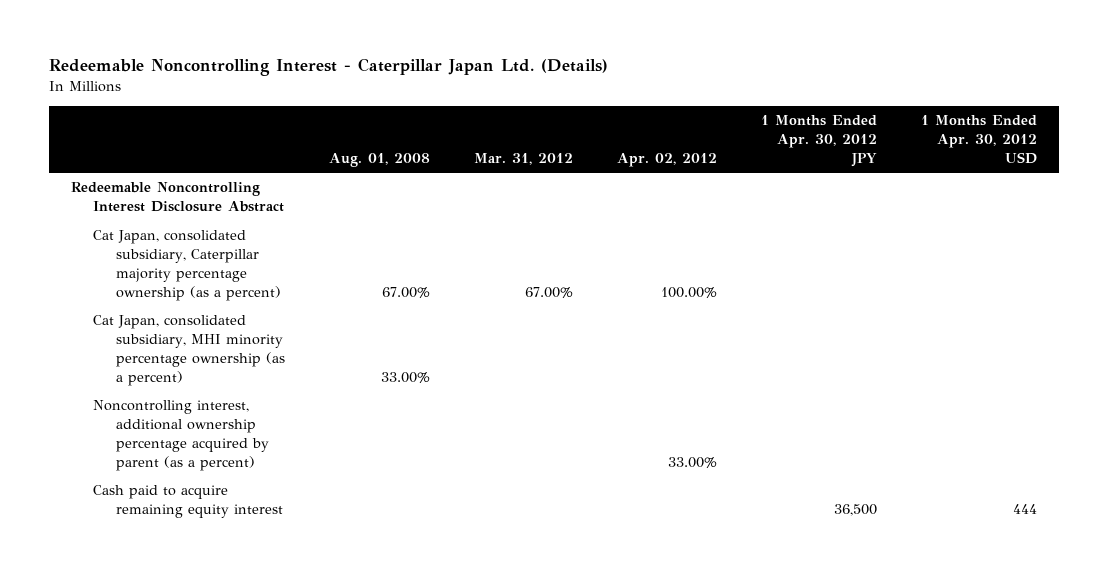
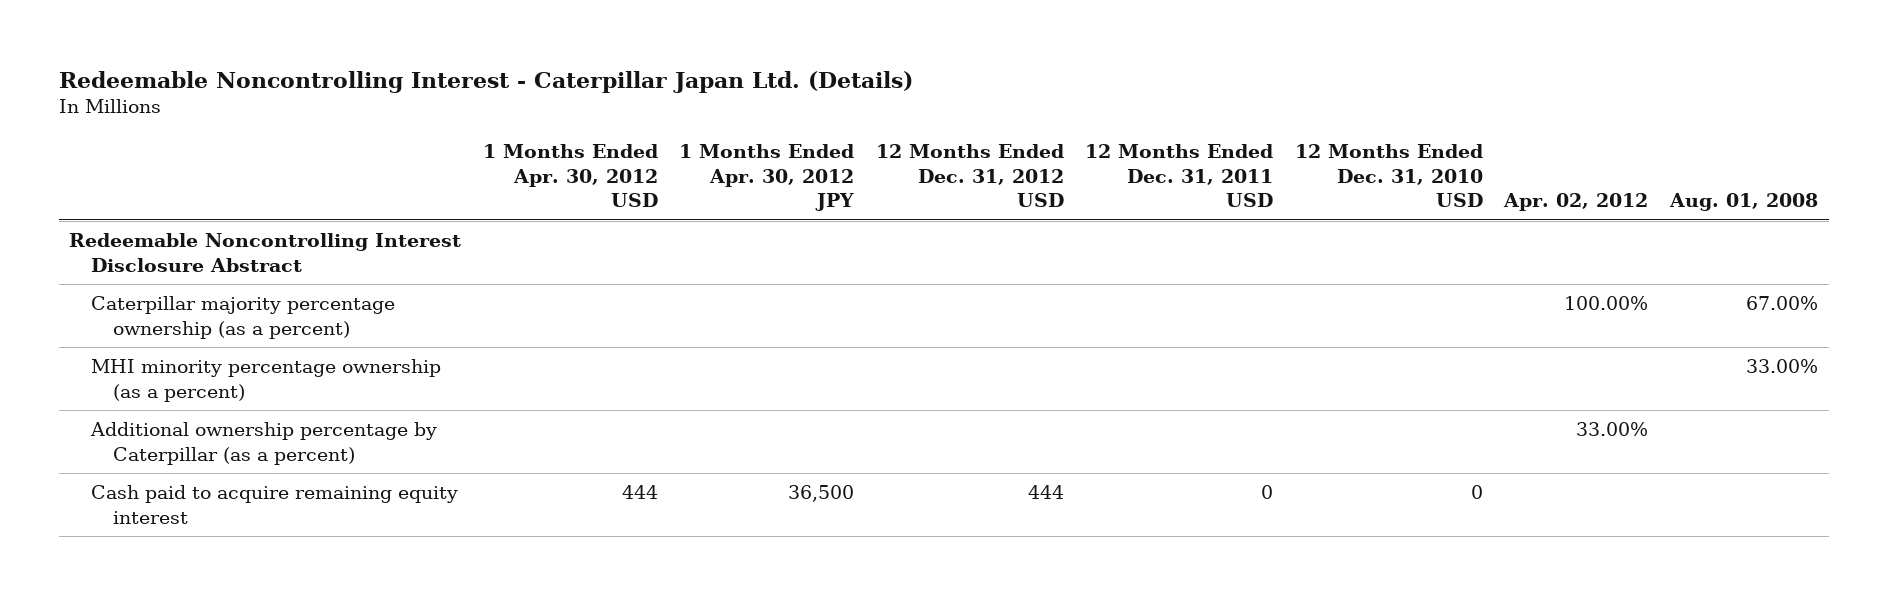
- | Aug. 01, 2008 | Mar. 31, 2012 | Apr. 02, 2012 | 1 Months Ended Apr. 30, 2012 JPY | 1 Months Ended Apr. 30, 2012 USD
+ | 1 Months Ended Apr. 30, 2012 USD | 1 Months Ended Apr. 30, 2012 JPY | 12 Months Ended Dec. 31, 2012 USD | 12 Months Ended Dec. 31, 2011 USD | 12 Months Ended Dec. 31, 2010 USD | Apr. 02, 2012 | Aug. 01, 2008
- Cat Japan, consolidated subsidiary, Caterpillar majority percentage ownership (as a percent) | 67.00% | 67.00% | 100.00% | |
- Cat Japan, consolidated subsidiary, MHI minority percentage ownership (as a percent) | 33.00% | | | |
- Noncontrolling interest, additional ownership percentage acquired by parent (as a percent) | | | 33.00% | |
+ Caterpillar majority percentage ownership (as a percent) | | | | | | 100.00% | 67.00%
+ MHI minority percentage ownership (as a percent) | | | | | | | 33.00%
+ Additional ownership percentage by Caterpillar (as a percent) | | | | | | 33.00% |

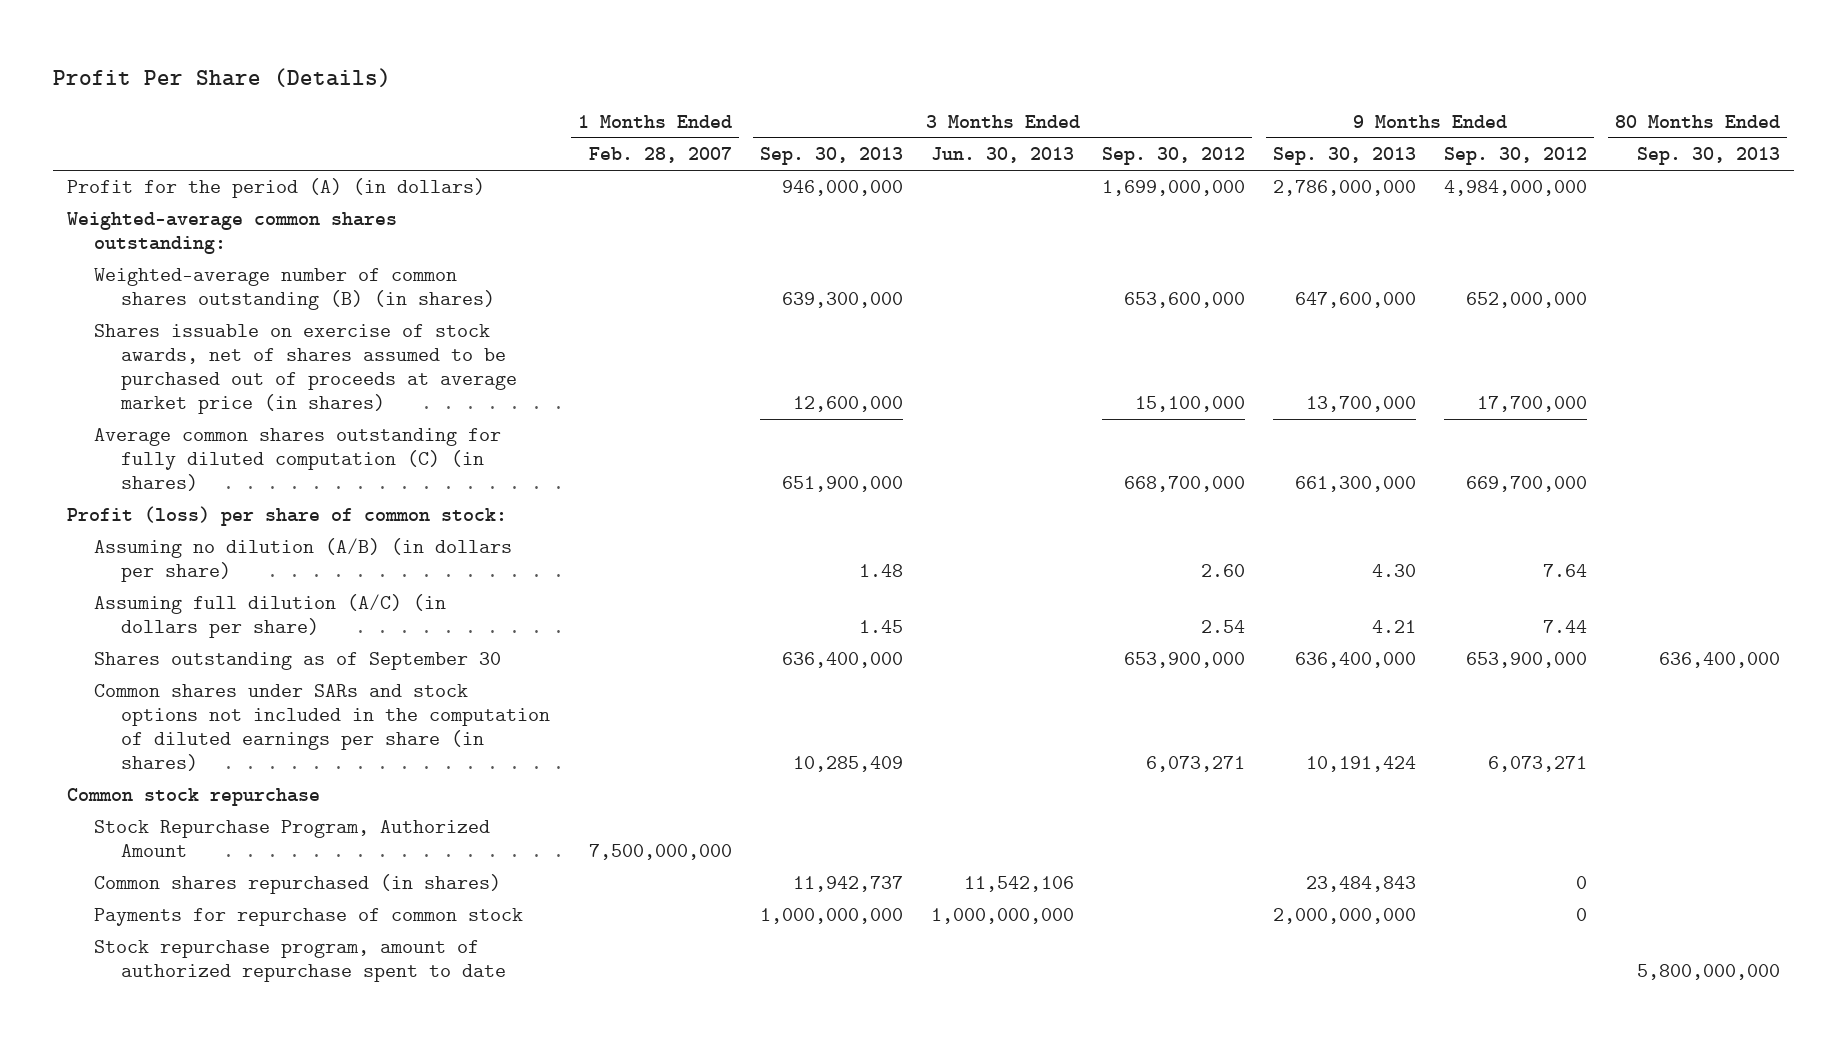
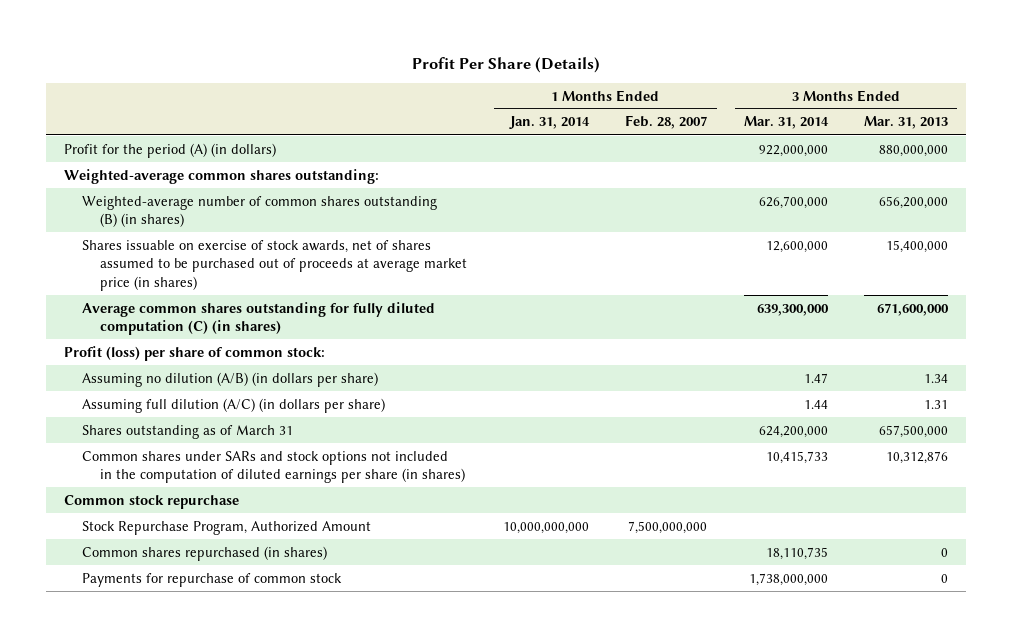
- | 1 Months Ended Feb. 28, 2007 | 3 Months Ended Sep. 30, 2013 | 3 Months Ended Jun. 30, 2013 | 3 Months Ended Sep. 30, 2012 | 9 Months Ended Sep. 30, 2013 | 9 Months Ended Sep. 30, 2012 | 80 Months Ended Sep. 30, 2013
+ | 1 Months Ended Jan. 31, 2014 | 1 Months Ended Feb. 28, 2007 | 3 Months Ended Mar. 31, 2014 | 3 Months Ended Mar. 31, 2013
- Shares outstanding as of September 30 | | 636,400,000 | | 653,900,000 | 636,400,000 | 653,900,000 | 636,400,000
+ Shares outstanding as of March 31 | | | 624,200,000 | 657,500,000
- Stock repurchase program, amount of authorized repurchase spent to date | | | | | | | 5,800,000,000

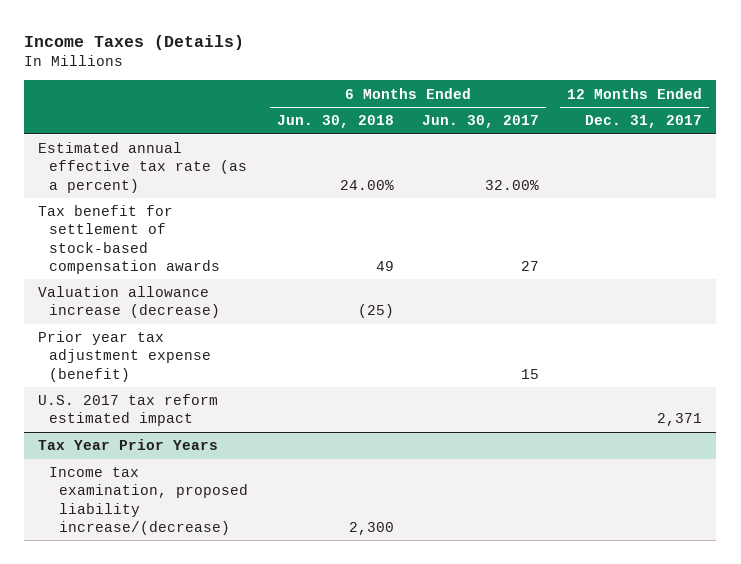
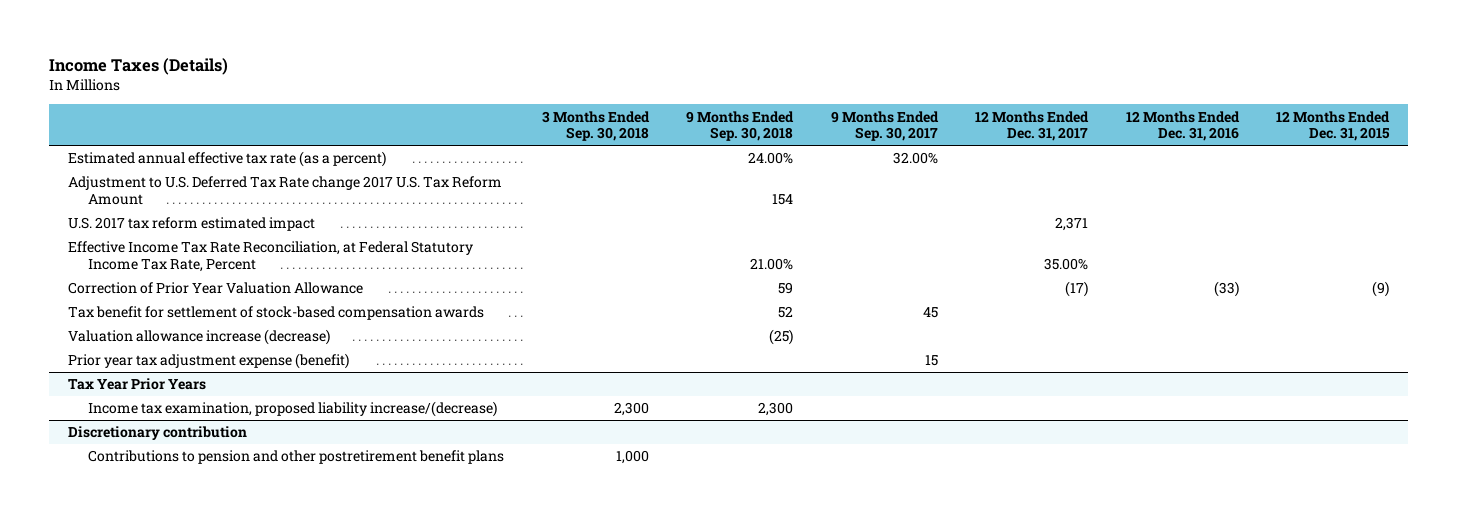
- | 6 Months Ended Jun. 30, 2018 | 6 Months Ended Jun. 30, 2017 | 12 Months Ended Dec. 31, 2017
+ | 3 Months Ended Sep. 30, 2018 | 9 Months Ended Sep. 30, 2018 | 9 Months Ended Sep. 30, 2017 | 12 Months Ended Dec. 31, 2017 | 12 Months Ended Dec. 31, 2016 | 12 Months Ended Dec. 31, 2015
+ Adjustment to U.S. Deferred Tax Rate change 2017 U.S. Tax Reform Amount | | 154 | | | |
moved up: U.S. 2017 tax reform estimated impact | | | | 2,371 | |
+ Effective Income Tax Rate Reconciliation, at Federal Statutory Income Tax Rate, Percent | | 21.00% | | 35.00% | |
+ Correction of Prior Year Valuation Allowance | | 59 | | (17) | (33) | (9)
+ Discretionary contribution
+ Contributions to pension and other postretirement benefit plans | 1,000 | | | | |

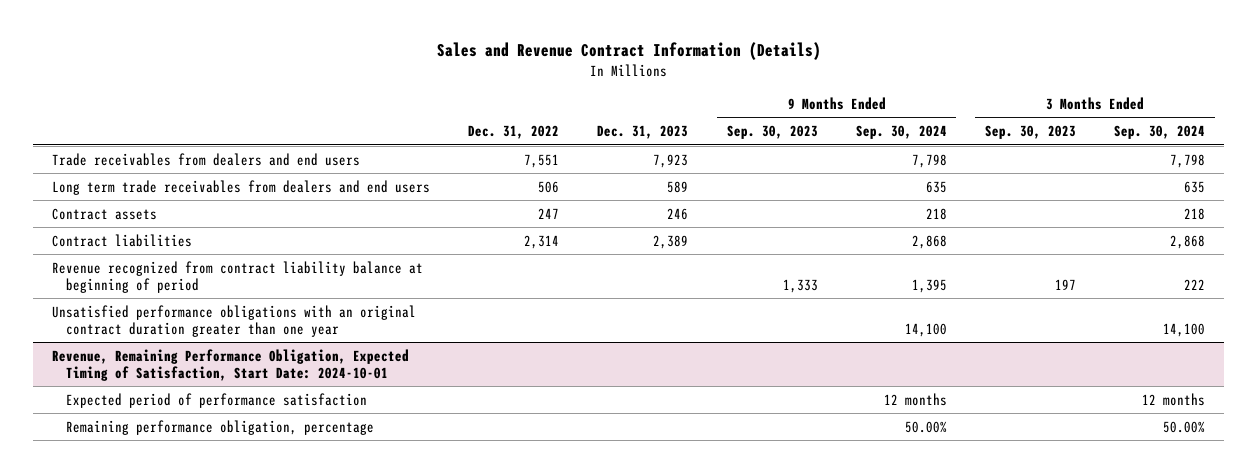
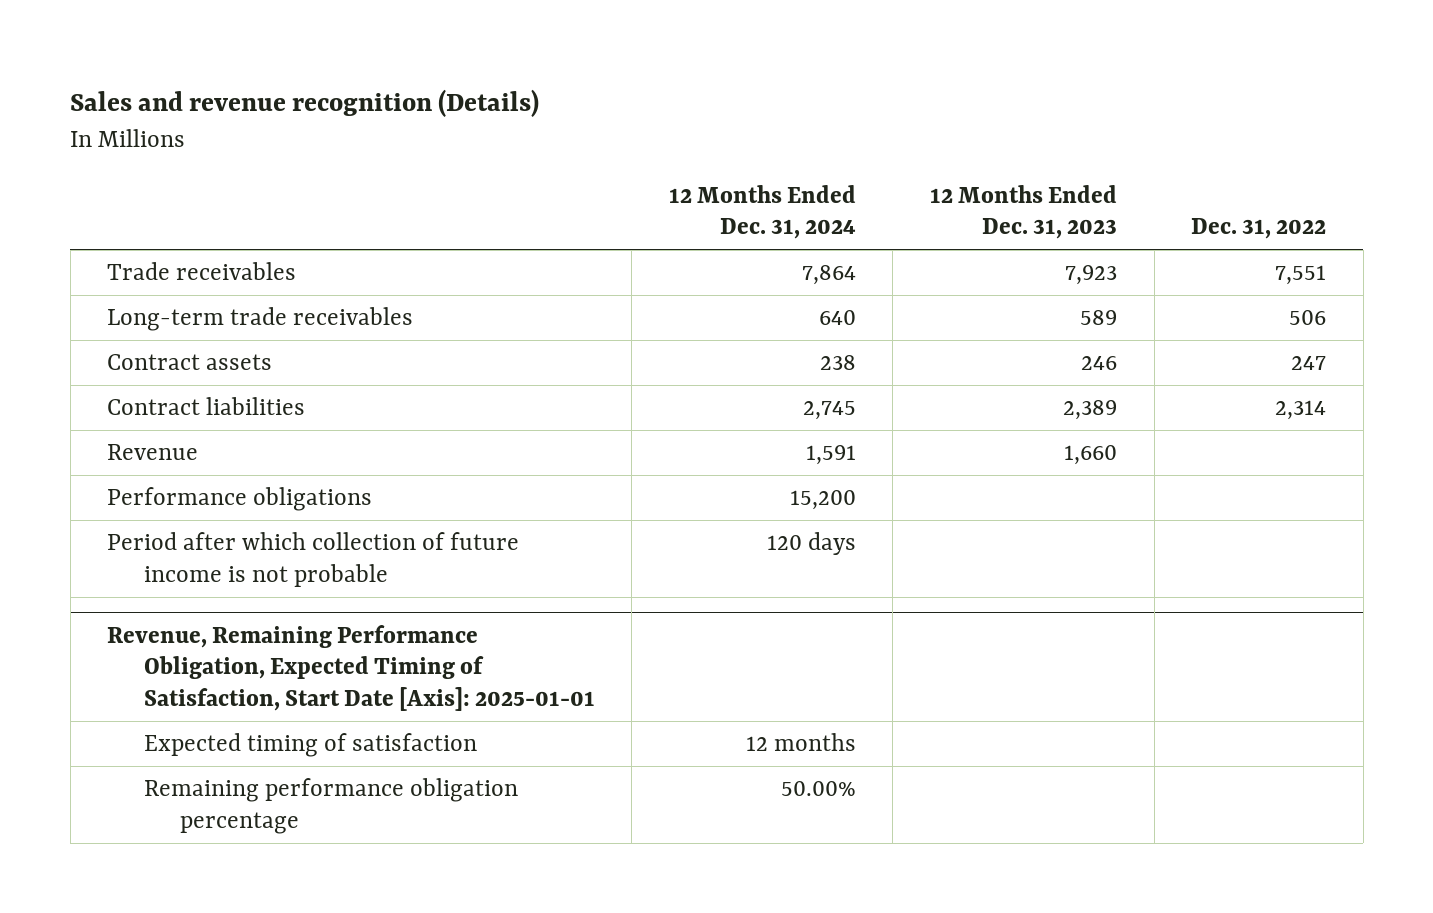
- Sales and Revenue Contract Information (Details)
+ Sales and revenue recognition (Details)
- | Dec. 31, 2022 | Dec. 31, 2023 | 9 Months Ended Sep. 30, 2023 | 9 Months Ended Sep. 30, 2024 | 3 Months Ended Sep. 30, 2023 | 3 Months Ended Sep. 30, 2024
+ | 12 Months Ended Dec. 31, 2024 | 12 Months Ended Dec. 31, 2023 | Dec. 31, 2022
- Trade receivables from dealers and end users | 7,551 | 7,923 | | 7,798 | | 7,798
- Long term trade receivables from dealers and end users | 506 | 589 | | 635 | | 635
+ Trade receivables | 7,864 | 7,923 | 7,551
+ Long-term trade receivables | 640 | 589 | 506
- Revenue recognized from contract liability balance at beginning of period | | | 1,333 | 1,395 | 197 | 222
- Unsatisfied performance obligations with an original contract duration greater than one year | | | | 14,100 | | 14,100
- Revenue, Remaining Performance Obligation, Expected Timing of Satisfaction, Start Date: 2024-10-01
- Expected period of performance satisfaction | | | | 12 months | | 12 months
- Remaining performance obligation, percentage | | | | 50.00% | | 50.00%
+ Revenue | 1,591 | 1,660 |
+ Performance obligations | 15,200 | |
+ Period after which collection of future income is not probable | 120 days | |
+ Revenue, Remaining Performance Obligation, Expected Timing of Satisfaction, Start Date [Axis]: 2025-01-01
+ Expected timing of satisfaction | 12 months | |
+ Remaining performance obligation percentage | 50.00% | |

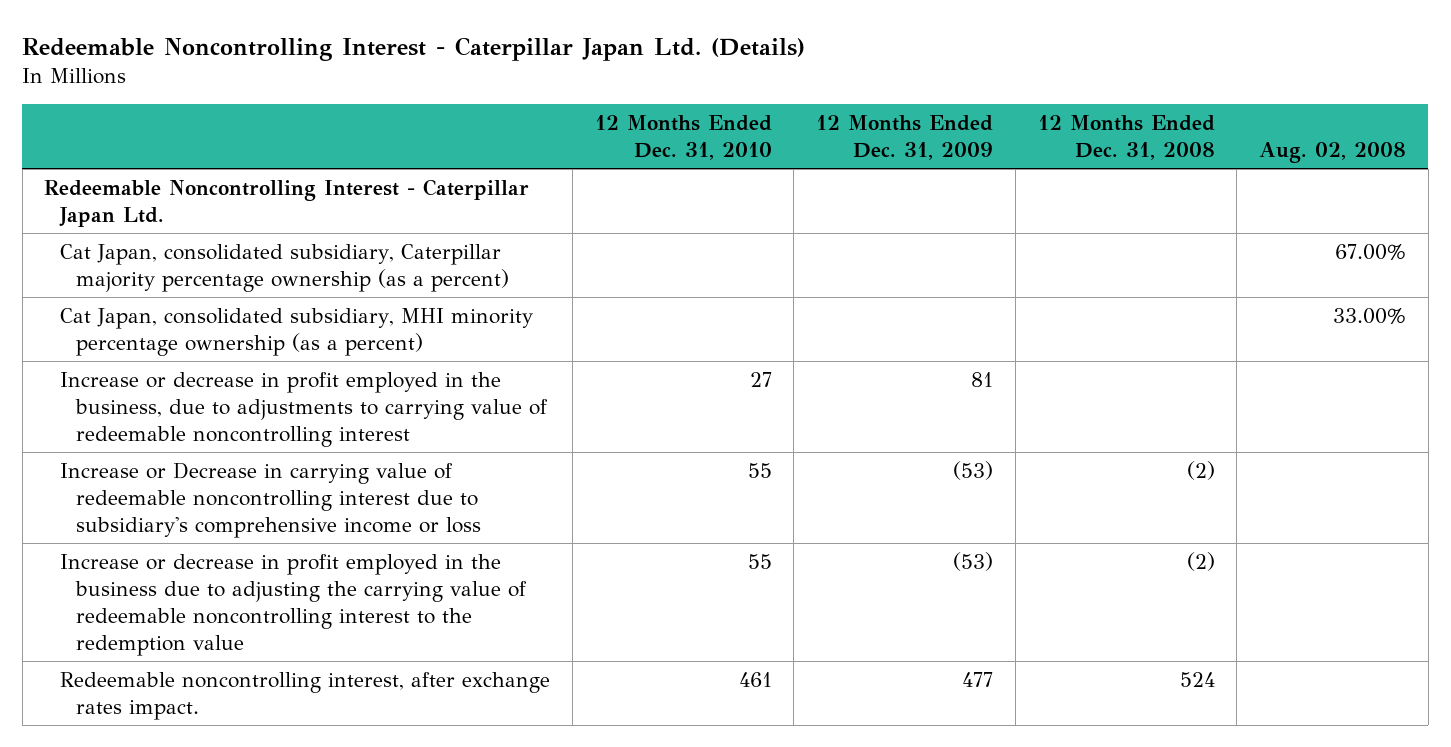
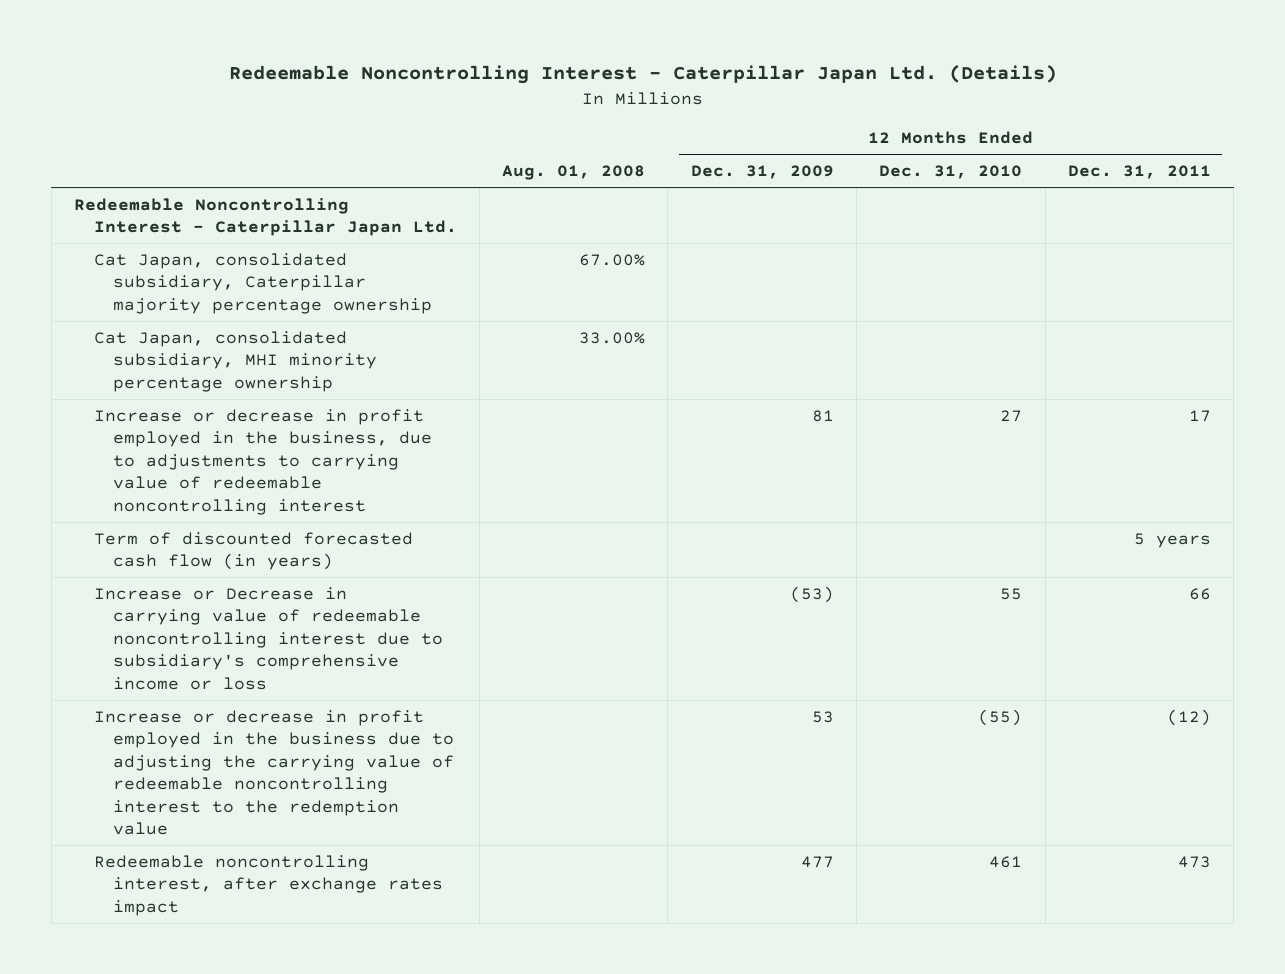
- | 12 Months Ended Dec. 31, 2010 | 12 Months Ended Dec. 31, 2009 | 12 Months Ended Dec. 31, 2008 | Aug. 02, 2008
+ | Aug. 01, 2008 | 12 Months Ended Dec. 31, 2009 | 12 Months Ended Dec. 31, 2010 | 12 Months Ended Dec. 31, 2011
- Cat Japan, consolidated subsidiary, Caterpillar majority percentage ownership (as a percent) | | | | 67.00%
- Cat Japan, consolidated subsidiary, MHI minority percentage ownership (as a percent) | | | | 33.00%
+ Cat Japan, consolidated subsidiary, Caterpillar majority percentage ownership | 67.00% | | |
+ Cat Japan, consolidated subsidiary, MHI minority percentage ownership | 33.00% | | |
+ Term of discounted forecasted cash flow (in years) | | | | 5 years
- Increase or decrease in profit employed in the business due to adjusting the carrying value of redeemable noncontrolling interest to the redemption value | 55 | (53) | (2) |
- Redeemable noncontrolling interest, after exchange rates impact. | 461 | 477 | 524 |
+ Increase or decrease in profit employed in the business due to adjusting the carrying value of redeemable noncontrolling interest to the redemption value | | 53 | (55) | (12)
+ Redeemable noncontrolling interest, after exchange rates impact | | 477 | 461 | 473

